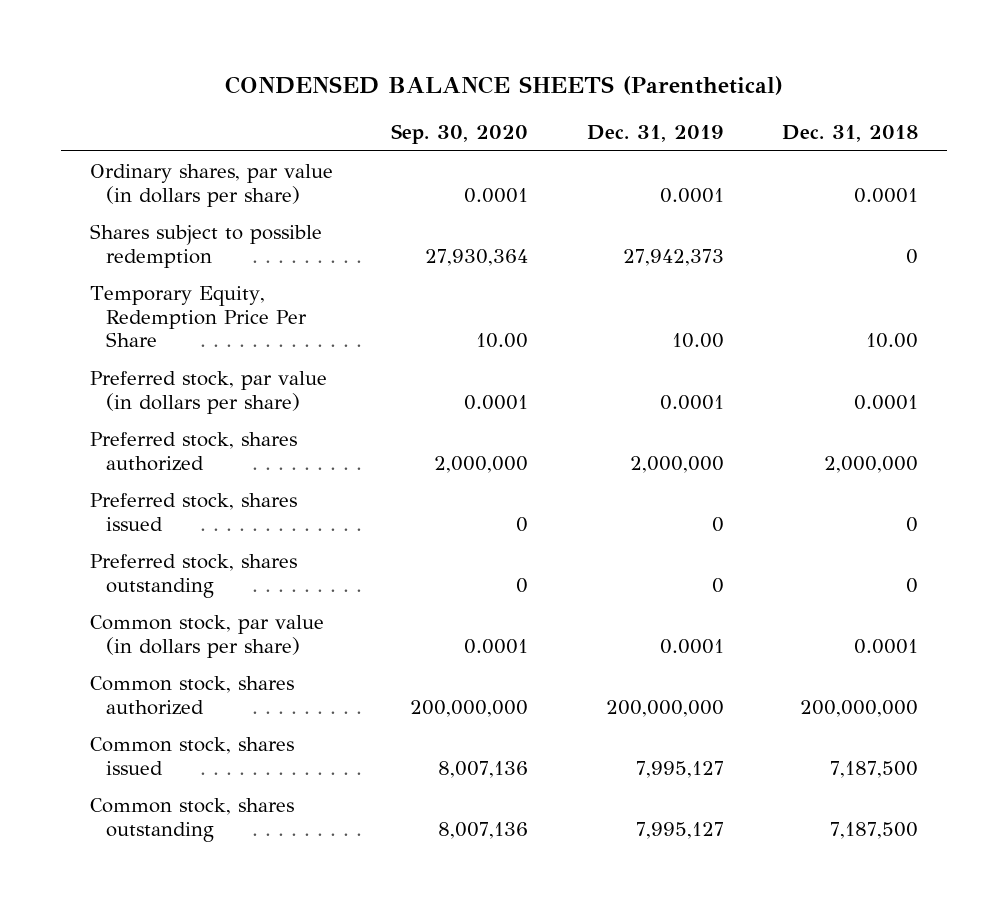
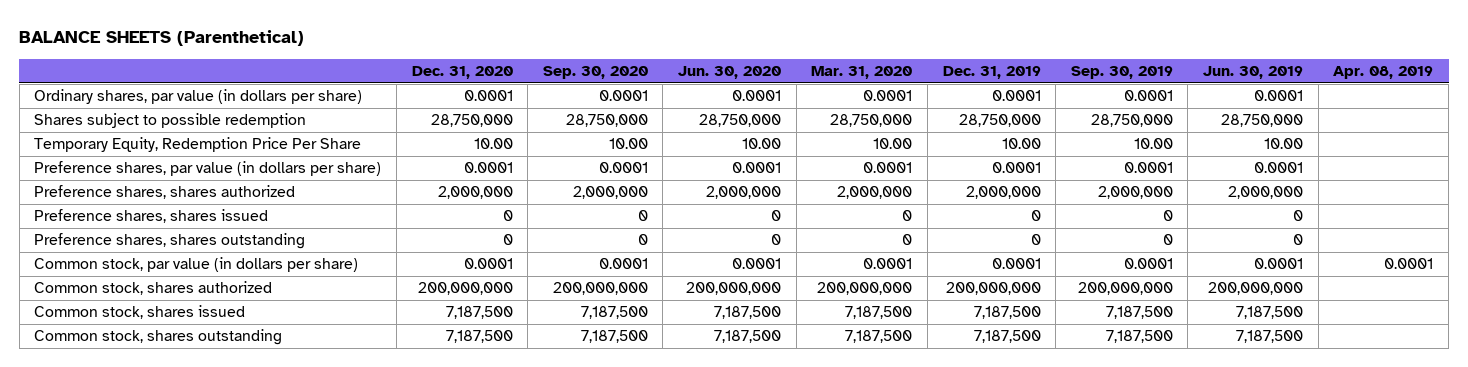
- CONDENSED BALANCE SHEETS (Parenthetical)
+ BALANCE SHEETS (Parenthetical)
- | Sep. 30, 2020 | Dec. 31, 2019 | Dec. 31, 2018
+ | Dec. 31, 2020 | Sep. 30, 2020 | Jun. 30, 2020 | Mar. 31, 2020 | Dec. 31, 2019 | Sep. 30, 2019 | Jun. 30, 2019 | Apr. 08, 2019
- Shares subject to possible redemption | 27,930,364 | 27,942,373 | 0
+ Shares subject to possible redemption | 28,750,000 | 28,750,000 | 28,750,000 | 28,750,000 | 28,750,000 | 28,750,000 | 28,750,000 |
- Preferred stock, par value (in dollars per share) | 0.0001 | 0.0001 | 0.0001
- Preferred stock, shares authorized | 2,000,000 | 2,000,000 | 2,000,000
- Preferred stock, shares issued | 0 | 0 | 0
- Preferred stock, shares outstanding | 0 | 0 | 0
+ Preference shares, par value (in dollars per share) | 0.0001 | 0.0001 | 0.0001 | 0.0001 | 0.0001 | 0.0001 | 0.0001 |
+ Preference shares, shares authorized | 2,000,000 | 2,000,000 | 2,000,000 | 2,000,000 | 2,000,000 | 2,000,000 | 2,000,000 |
+ Preference shares, shares issued | 0 | 0 | 0 | 0 | 0 | 0 | 0 |
+ Preference shares, shares outstanding | 0 | 0 | 0 | 0 | 0 | 0 | 0 |
- Common stock, shares issued | 8,007,136 | 7,995,127 | 7,187,500
- Common stock, shares outstanding | 8,007,136 | 7,995,127 | 7,187,500
+ Common stock, shares issued | 7,187,500 | 7,187,500 | 7,187,500 | 7,187,500 | 7,187,500 | 7,187,500 | 7,187,500 |
+ Common stock, shares outstanding | 7,187,500 | 7,187,500 | 7,187,500 | 7,187,500 | 7,187,500 | 7,187,500 | 7,187,500 |

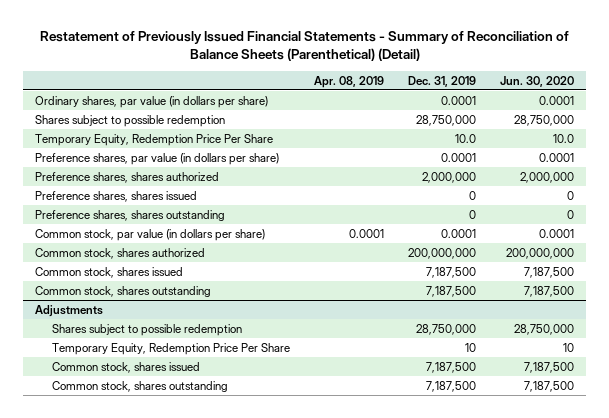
- BALANCE SHEETS (Parenthetical)
+ Restatement of Previously Issued Financial Statements - Summary of Reconciliation of Balance Sheets (Parenthetical) (Detail)
- | Dec. 31, 2020 | Sep. 30, 2020 | Jun. 30, 2020 | Mar. 31, 2020 | Dec. 31, 2019 | Sep. 30, 2019 | Jun. 30, 2019 | Apr. 08, 2019
+ | Apr. 08, 2019 | Dec. 31, 2019 | Jun. 30, 2020
- Temporary Equity, Redemption Price Per Share | 10.00 | 10.00 | 10.00 | 10.00 | 10.00 | 10.00 | 10.00 |
+ Temporary Equity, Redemption Price Per Share | | 10.0 | 10.0
+ Adjustments
+ Shares subject to possible redemption | | 28,750,000 | 28,750,000
+ Temporary Equity, Redemption Price Per Share | | 10 | 10
+ Common stock, shares issued | | 7,187,500 | 7,187,500
+ Common stock, shares outstanding | | 7,187,500 | 7,187,500

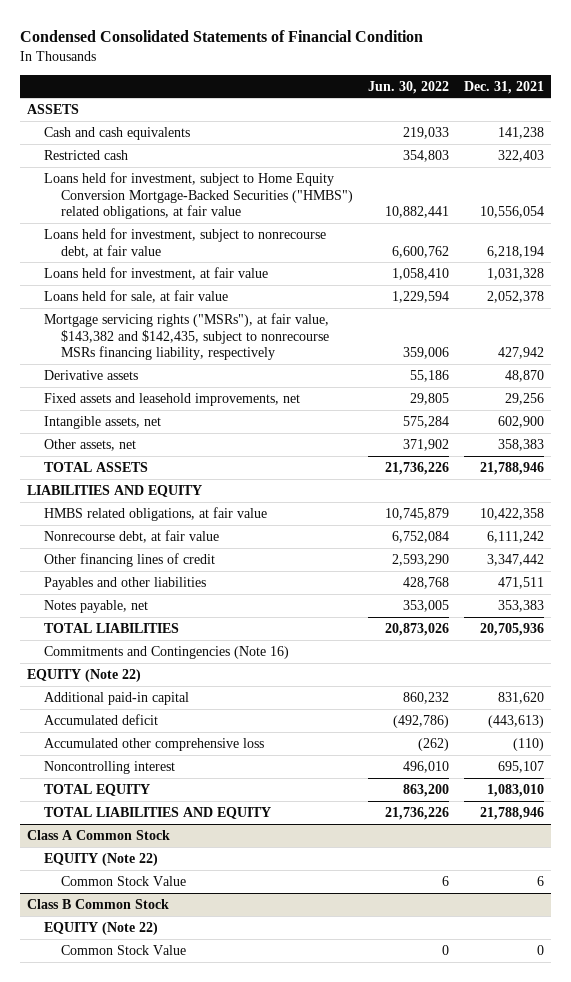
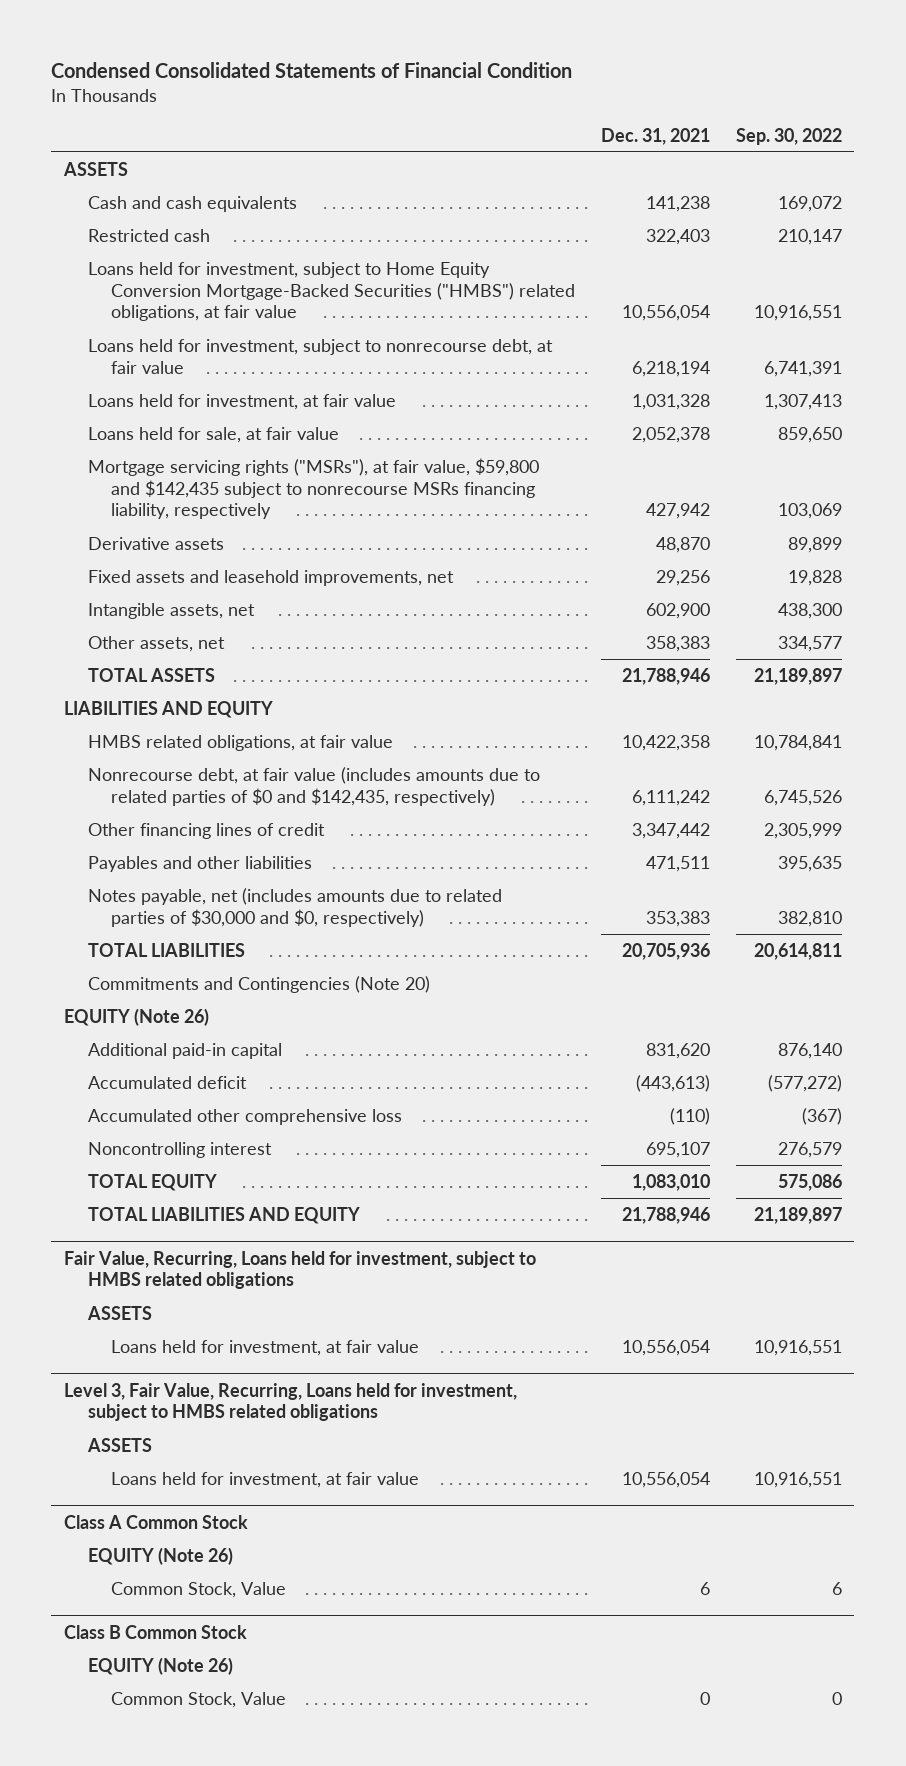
- | Jun. 30, 2022 | Dec. 31, 2021
+ | Dec. 31, 2021 | Sep. 30, 2022
- Mortgage servicing rights ("MSRs"), at fair value, $143,382 and $142,435, subject to nonrecourse MSRs financing liability, respectively | 359,006 | 427,942
+ Mortgage servicing rights ("MSRs"), at fair value, $59,800 and $142,435 subject to nonrecourse MSRs financing liability, respectively | 427,942 | 103,069
- Nonrecourse debt, at fair value | 6,752,084 | 6,111,242
+ Nonrecourse debt, at fair value (includes amounts due to related parties of $0 and $142,435, respectively) | 6,111,242 | 6,745,526
- Notes payable, net | 353,005 | 353,383
+ Notes payable, net (includes amounts due to related parties of $30,000 and $0, respectively) | 353,383 | 382,810
- Commitments and Contingencies (Note 16)
- EQUITY (Note 22)
+ Commitments and Contingencies (Note 20)
+ EQUITY (Note 26)
+ Fair Value, Recurring, Loans held for investment, subject to HMBS related obligations
+ ASSETS
+ Loans held for investment, at fair value | 10,556,054 | 10,916,551
+ Level 3, Fair Value, Recurring, Loans held for investment, subject to HMBS related obligations
+ ASSETS
+ Loans held for investment, at fair value | 10,556,054 | 10,916,551
@ Class A Common Stock
- EQUITY (Note 22)
- Common Stock Value | 6 | 6
+ EQUITY (Note 26)
+ Common Stock, Value | 6 | 6
@ Class B Common Stock
- EQUITY (Note 22)
- Common Stock Value | 0 | 0
+ EQUITY (Note 26)
+ Common Stock, Value | 0 | 0

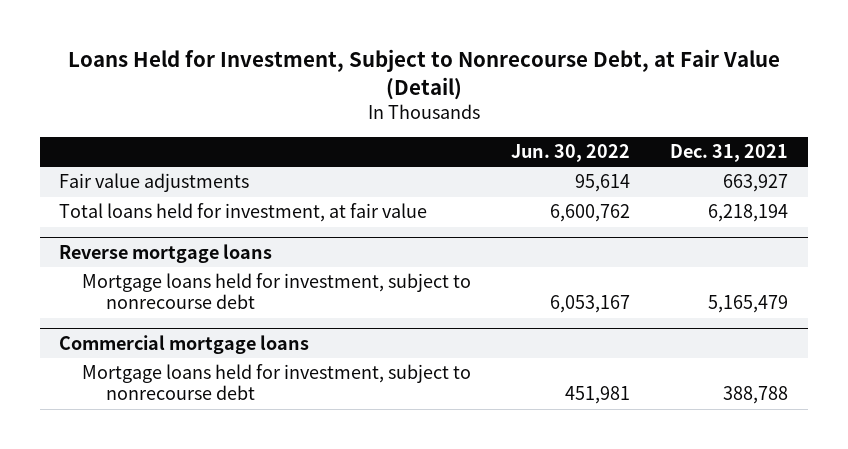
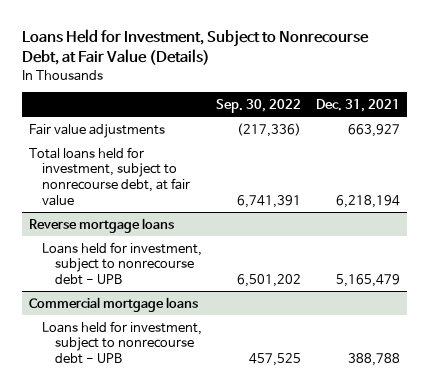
- Loans Held for Investment, Subject to Nonrecourse Debt, at Fair Value (Detail)
+ Loans Held for Investment, Subject to Nonrecourse Debt, at Fair Value (Details)
- | Jun. 30, 2022 | Dec. 31, 2021
+ | Sep. 30, 2022 | Dec. 31, 2021
- Total loans held for investment, at fair value | 6,600,762 | 6,218,194
+ Total loans held for investment, subject to nonrecourse debt, at fair value | 6,741,391 | 6,218,194
@ Reverse mortgage loans
- Mortgage loans held for investment, subject to nonrecourse debt | 6,053,167 | 5,165,479
+ Loans held for investment, subject to nonrecourse debt - UPB | 6,501,202 | 5,165,479
@ Commercial mortgage loans
- Mortgage loans held for investment, subject to nonrecourse debt | 451,981 | 388,788
+ Loans held for investment, subject to nonrecourse debt - UPB | 457,525 | 388,788

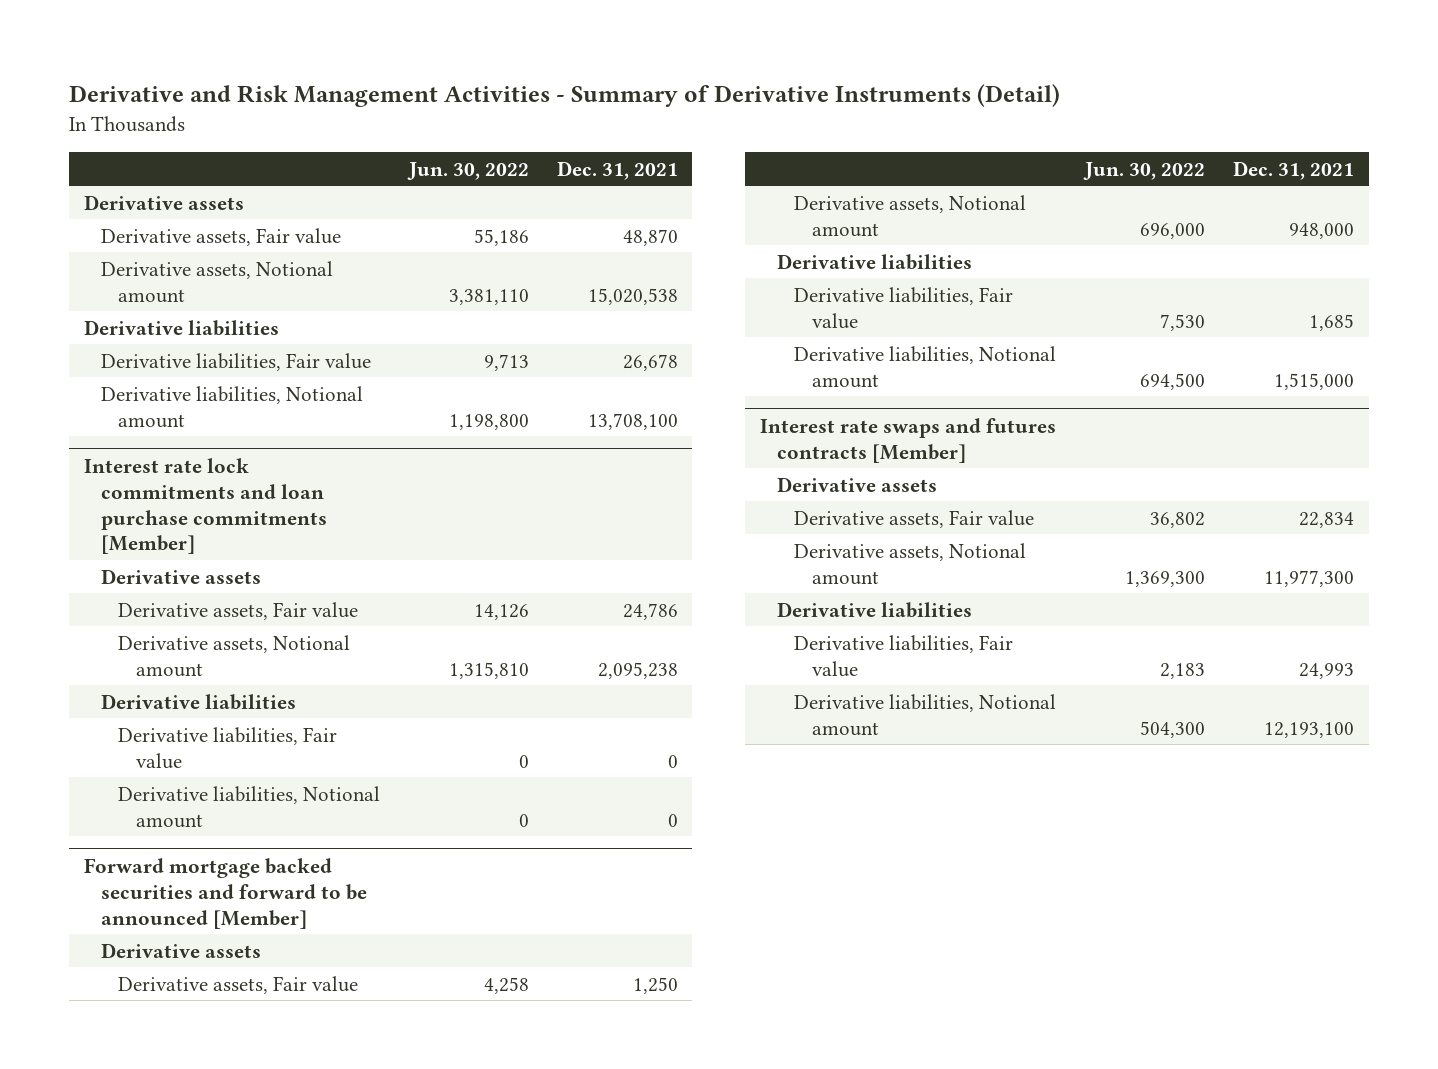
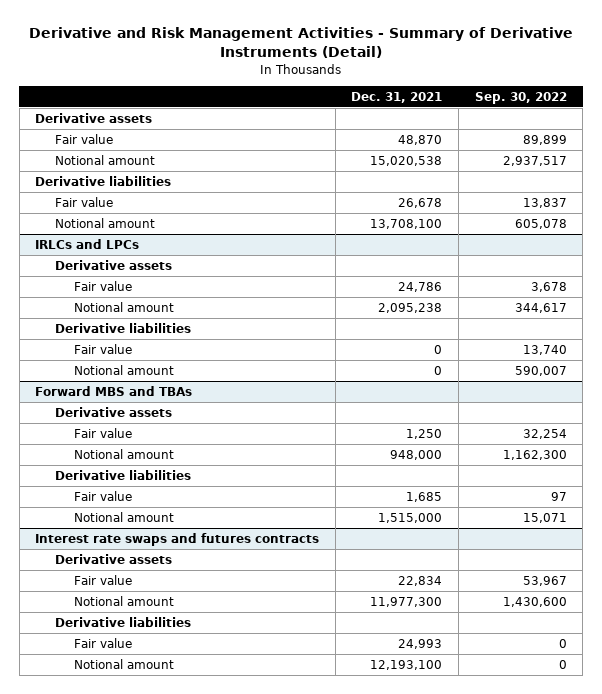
- | Jun. 30, 2022 | Dec. 31, 2021
+ | Dec. 31, 2021 | Sep. 30, 2022
- Derivative assets, Fair value | 55,186 | 48,870
- Derivative assets, Notional amount | 3,381,110 | 15,020,538
+ Fair value | 48,870 | 89,899
+ Notional amount | 15,020,538 | 2,937,517
- Derivative liabilities, Fair value | 9,713 | 26,678
- Derivative liabilities, Notional amount | 1,198,800 | 13,708,100
- Interest rate lock commitments and loan purchase commitments [Member]
+ Fair value | 26,678 | 13,837
+ Notional amount | 13,708,100 | 605,078
+ IRLCs and LPCs
- Derivative assets, Fair value | 14,126 | 24,786
- Derivative assets, Notional amount | 1,315,810 | 2,095,238
+ Fair value | 24,786 | 3,678
+ Notional amount | 2,095,238 | 344,617
- Derivative liabilities, Fair value | 0 | 0
- Derivative liabilities, Notional amount | 0 | 0
- Forward mortgage backed securities and forward to be announced [Member]
+ Fair value | 0 | 13,740
+ Notional amount | 0 | 590,007
+ Forward MBS and TBAs
- Derivative assets, Fair value | 4,258 | 1,250
- Derivative assets, Notional amount | 696,000 | 948,000
+ Fair value | 1,250 | 32,254
+ Notional amount | 948,000 | 1,162,300
- Derivative liabilities, Fair value | 7,530 | 1,685
- Derivative liabilities, Notional amount | 694,500 | 1,515,000
- Interest rate swaps and futures contracts [Member]
+ Fair value | 1,685 | 97
+ Notional amount | 1,515,000 | 15,071
+ Interest rate swaps and futures contracts
- Derivative assets, Fair value | 36,802 | 22,834
- Derivative assets, Notional amount | 1,369,300 | 11,977,300
+ Fair value | 22,834 | 53,967
+ Notional amount | 11,977,300 | 1,430,600
- Derivative liabilities, Fair value | 2,183 | 24,993
- Derivative liabilities, Notional amount | 504,300 | 12,193,100
+ Fair value | 24,993 | 0
+ Notional amount | 12,193,100 | 0

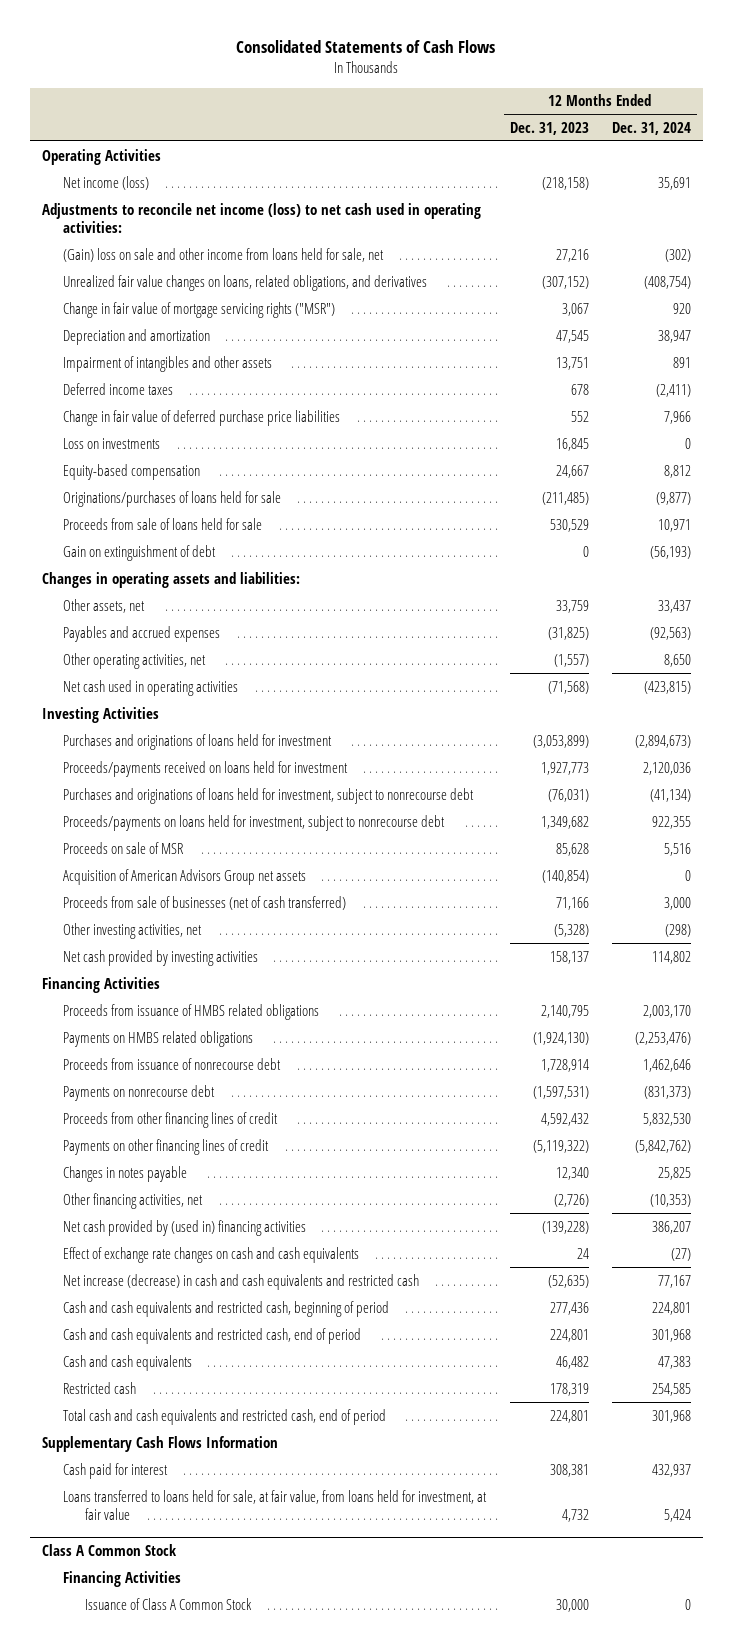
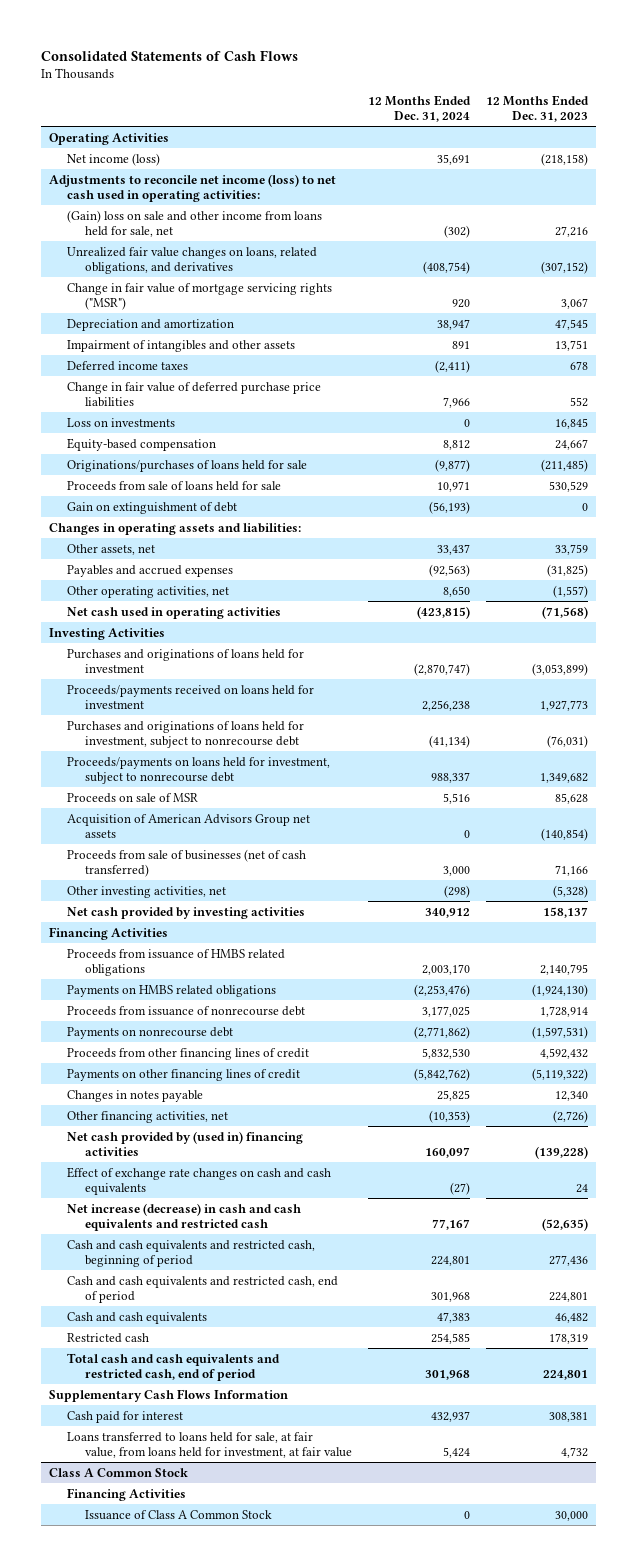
- | 12 Months Ended Dec. 31, 2023 | 12 Months Ended Dec. 31, 2024
+ | 12 Months Ended Dec. 31, 2024 | 12 Months Ended Dec. 31, 2023
- Purchases and originations of loans held for investment | (3,053,899) | (2,894,673)
- Proceeds/payments received on loans held for investment | 1,927,773 | 2,120,036
+ Purchases and originations of loans held for investment | (2,870,747) | (3,053,899)
+ Proceeds/payments received on loans held for investment | 2,256,238 | 1,927,773
- Proceeds/payments on loans held for investment, subject to nonrecourse debt | 1,349,682 | 922,355
+ Proceeds/payments on loans held for investment, subject to nonrecourse debt | 988,337 | 1,349,682
- Net cash provided by investing activities | 158,137 | 114,802
+ Net cash provided by investing activities | 340,912 | 158,137
- Proceeds from issuance of nonrecourse debt | 1,728,914 | 1,462,646
- Payments on nonrecourse debt | (1,597,531) | (831,373)
+ Proceeds from issuance of nonrecourse debt | 3,177,025 | 1,728,914
+ Payments on nonrecourse debt | (2,771,862) | (1,597,531)
- Net cash provided by (used in) financing activities | (139,228) | 386,207
+ Net cash provided by (used in) financing activities | 160,097 | (139,228)

